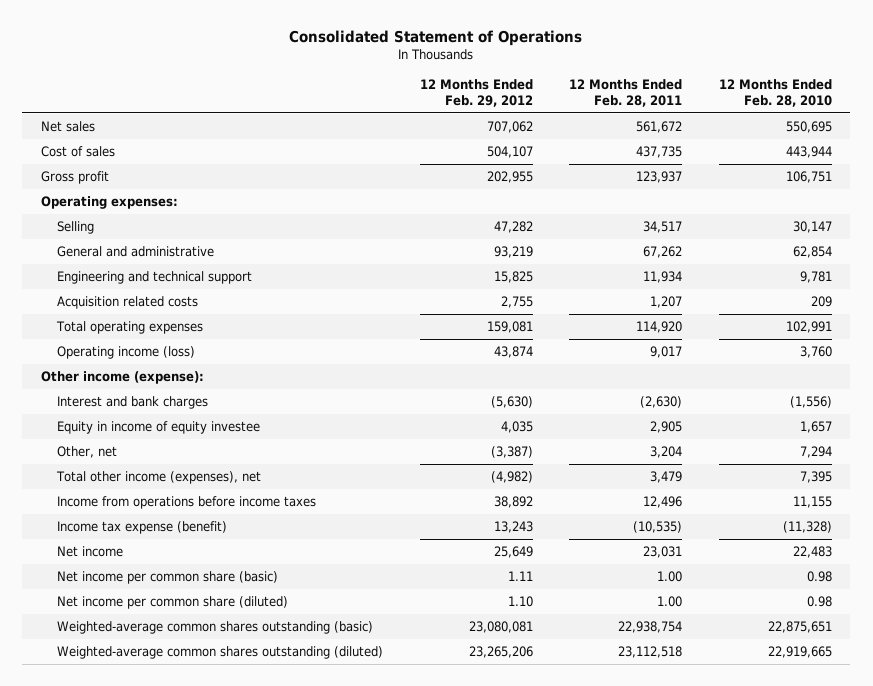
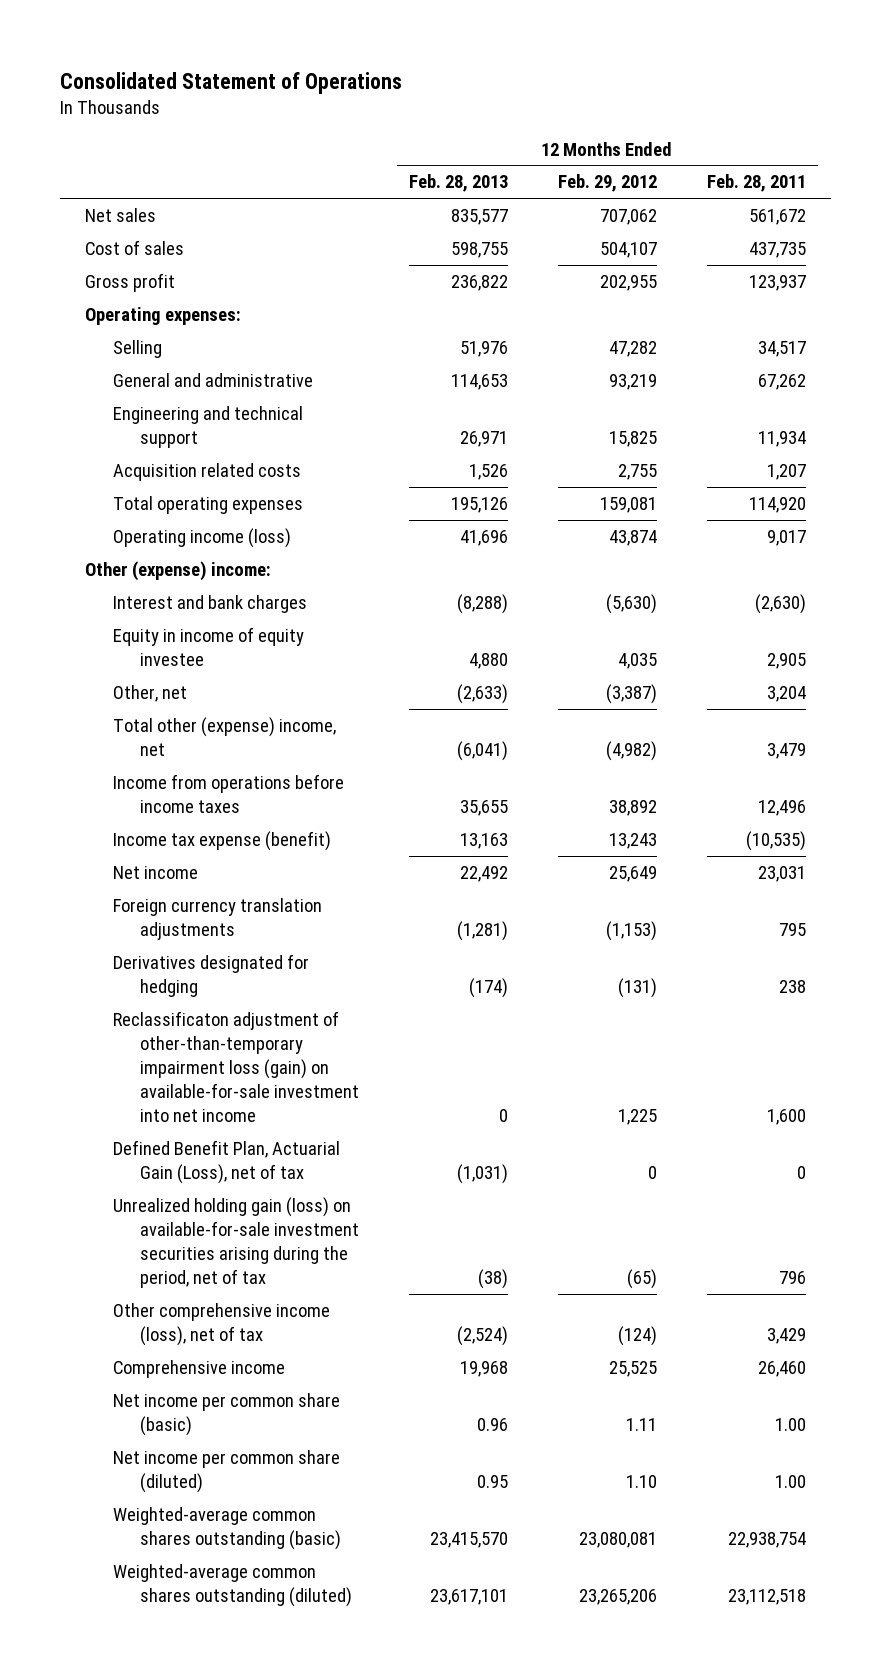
- | 12 Months Ended Feb. 29, 2012 | 12 Months Ended Feb. 28, 2011 | 12 Months Ended Feb. 28, 2010
+ | 12 Months Ended Feb. 28, 2013 | 12 Months Ended Feb. 29, 2012 | 12 Months Ended Feb. 28, 2011
- Other income (expense):
+ Other (expense) income:
- Total other income (expenses), net | (4,982) | 3,479 | 7,395
+ Total other (expense) income, net | (6,041) | (4,982) | 3,479
+ Foreign currency translation adjustments | (1,281) | (1,153) | 795
+ Derivatives designated for hedging | (174) | (131) | 238
+ Reclassificaton adjustment of other-than-temporary impairment loss (gain) on available-for-sale investment into net income | 0 | 1,225 | 1,600
+ Defined Benefit Plan, Actuarial Gain (Loss), net of tax | (1,031) | 0 | 0
+ Unrealized holding gain (loss) on available-for-sale investment securities arising during the period, net of tax | (38) | (65) | 796
+ Other comprehensive income (loss), net of tax | (2,524) | (124) | 3,429
+ Comprehensive income | 19,968 | 25,525 | 26,460

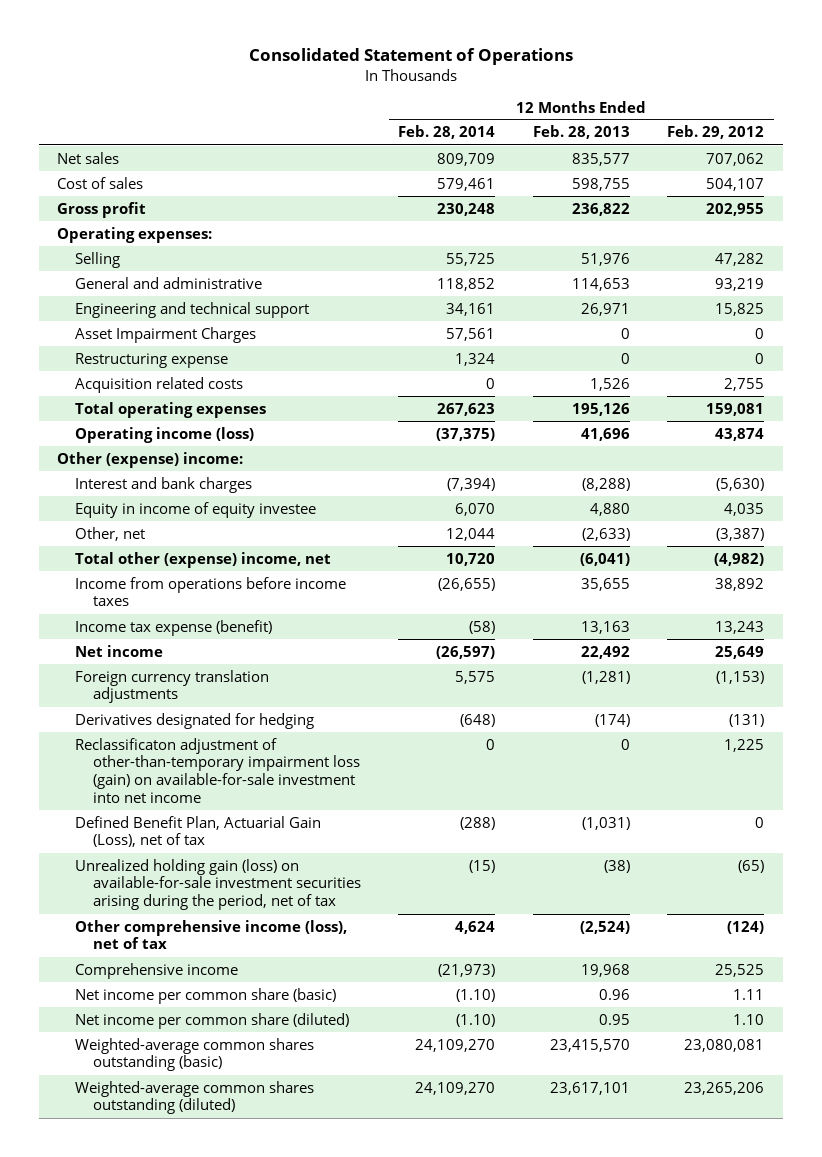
- | 12 Months Ended Feb. 28, 2013 | 12 Months Ended Feb. 29, 2012 | 12 Months Ended Feb. 28, 2011
+ | 12 Months Ended Feb. 28, 2014 | 12 Months Ended Feb. 28, 2013 | 12 Months Ended Feb. 29, 2012
+ Asset Impairment Charges | 57,561 | 0 | 0
+ Restructuring expense | 1,324 | 0 | 0

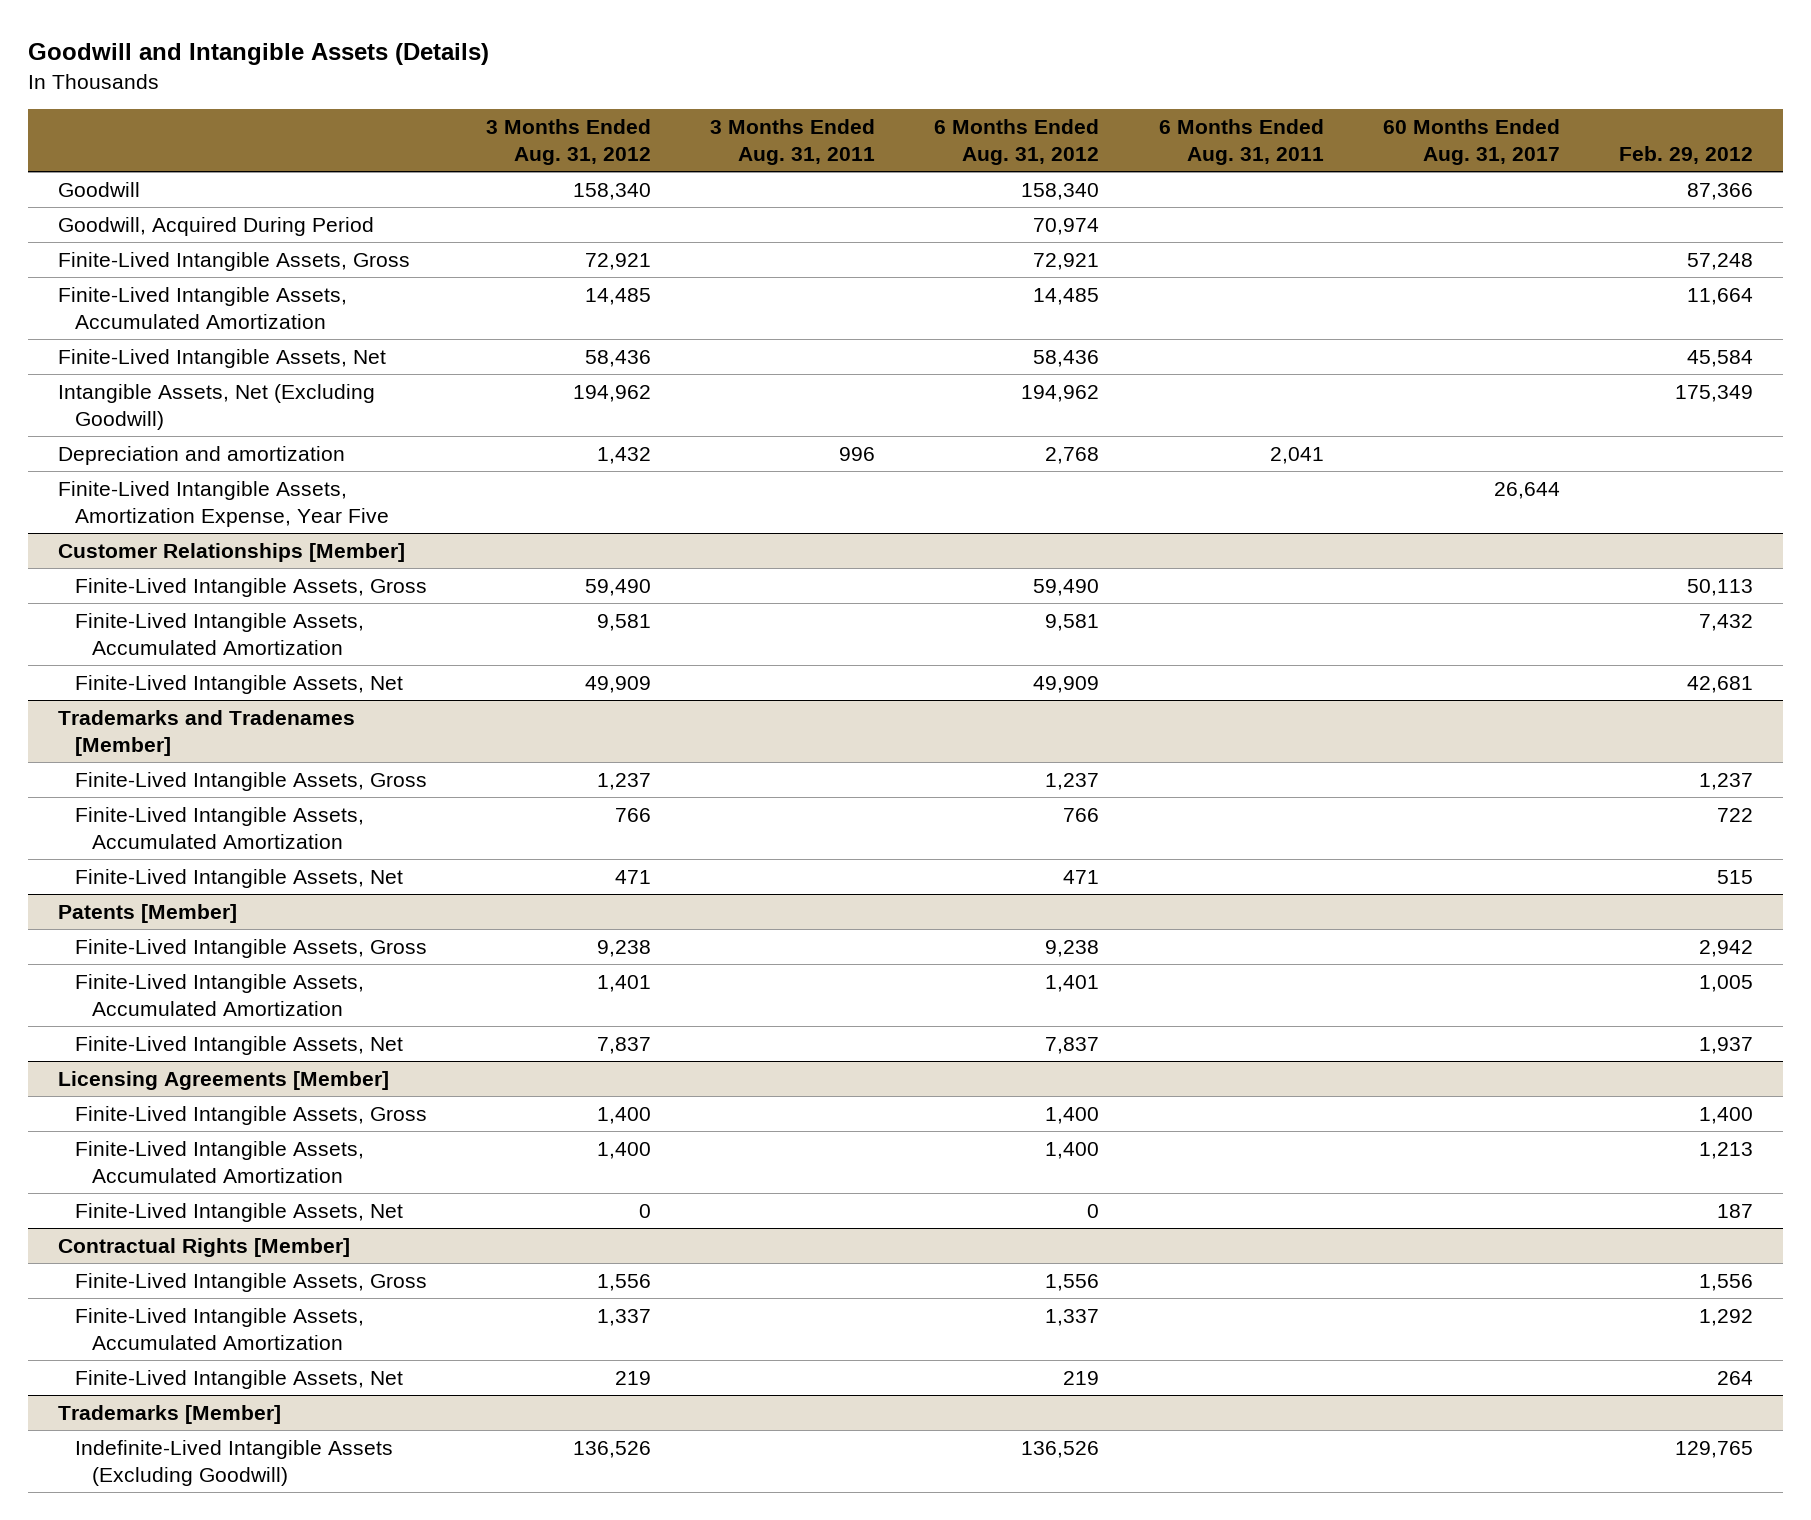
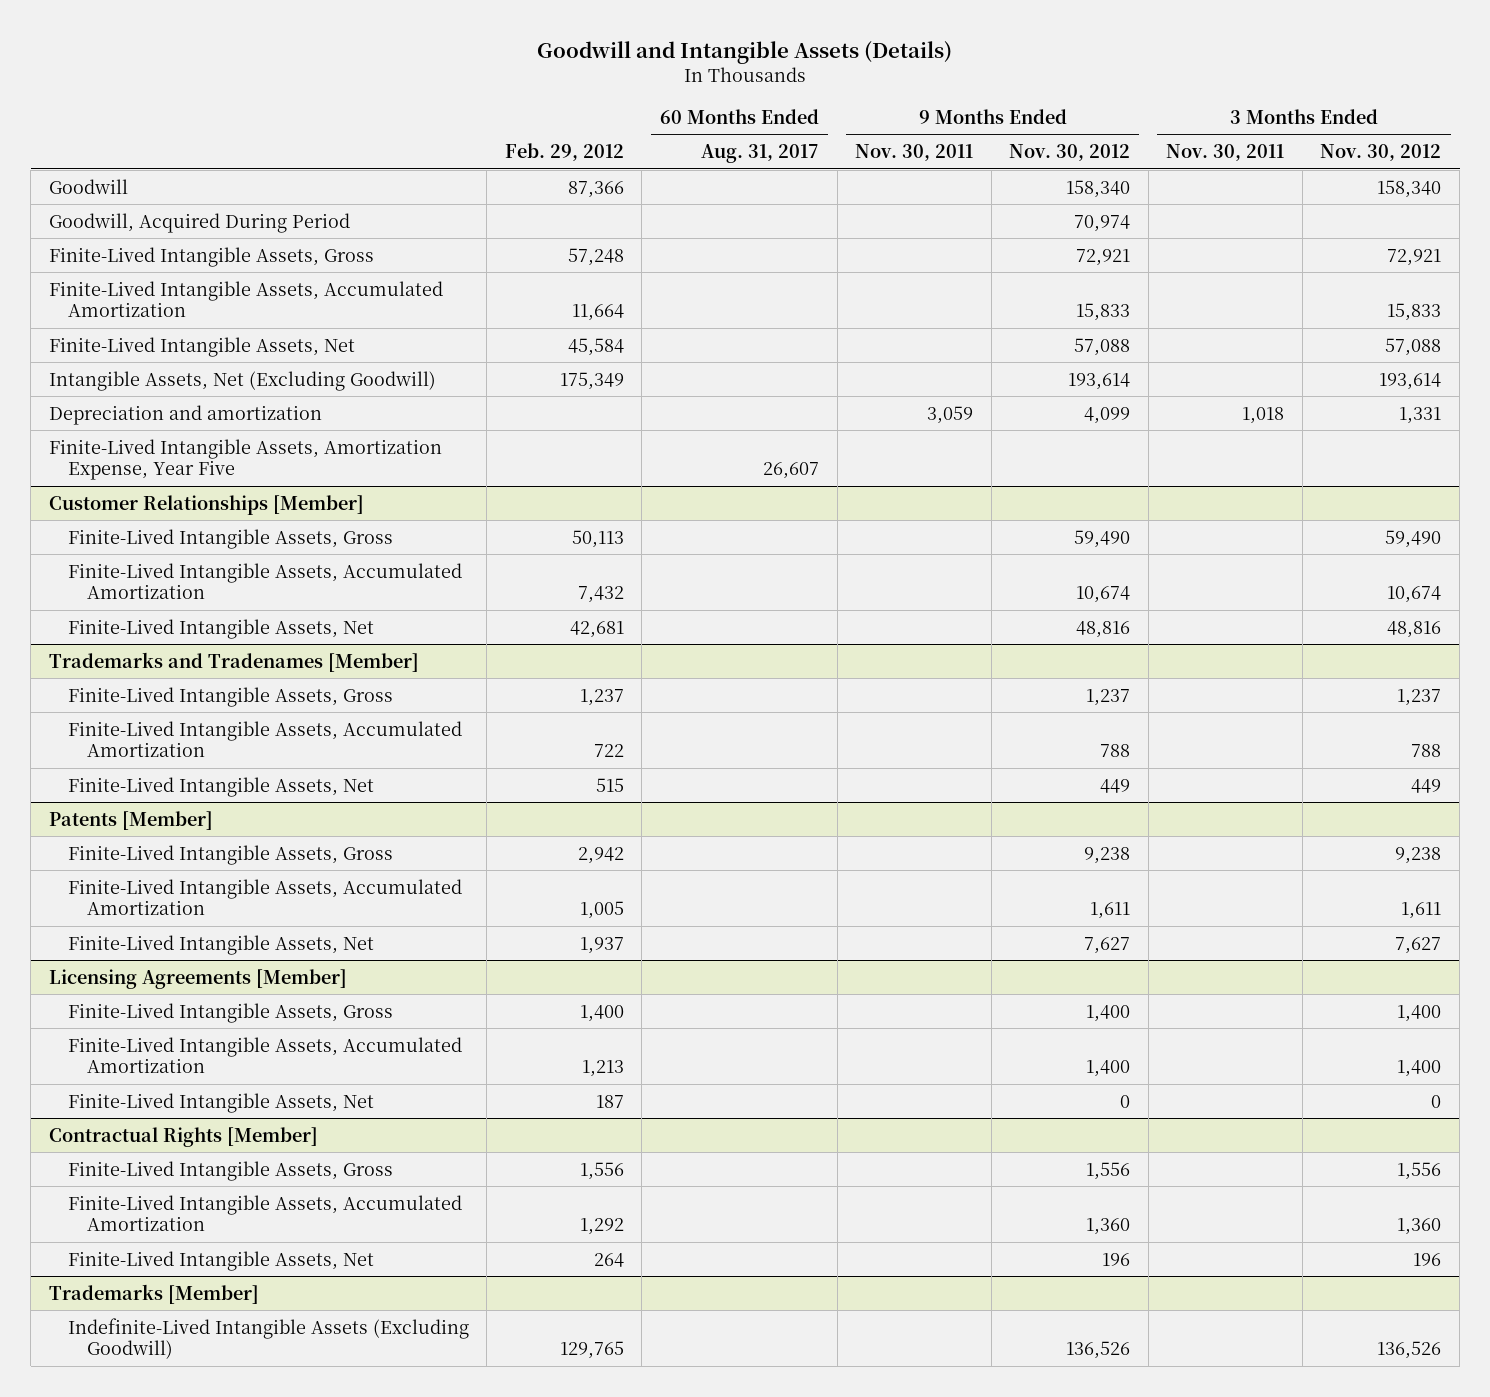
- | 3 Months Ended Aug. 31, 2012 | 3 Months Ended Aug. 31, 2011 | 6 Months Ended Aug. 31, 2012 | 6 Months Ended Aug. 31, 2011 | 60 Months Ended Aug. 31, 2017 | Feb. 29, 2012
+ | Feb. 29, 2012 | 60 Months Ended Aug. 31, 2017 | 9 Months Ended Nov. 30, 2011 | 9 Months Ended Nov. 30, 2012 | 3 Months Ended Nov. 30, 2011 | 3 Months Ended Nov. 30, 2012
- Finite-Lived Intangible Assets, Amortization Expense, Year Five | | | | | 26,644 |
+ Finite-Lived Intangible Assets, Amortization Expense, Year Five | | 26,607 | | | |

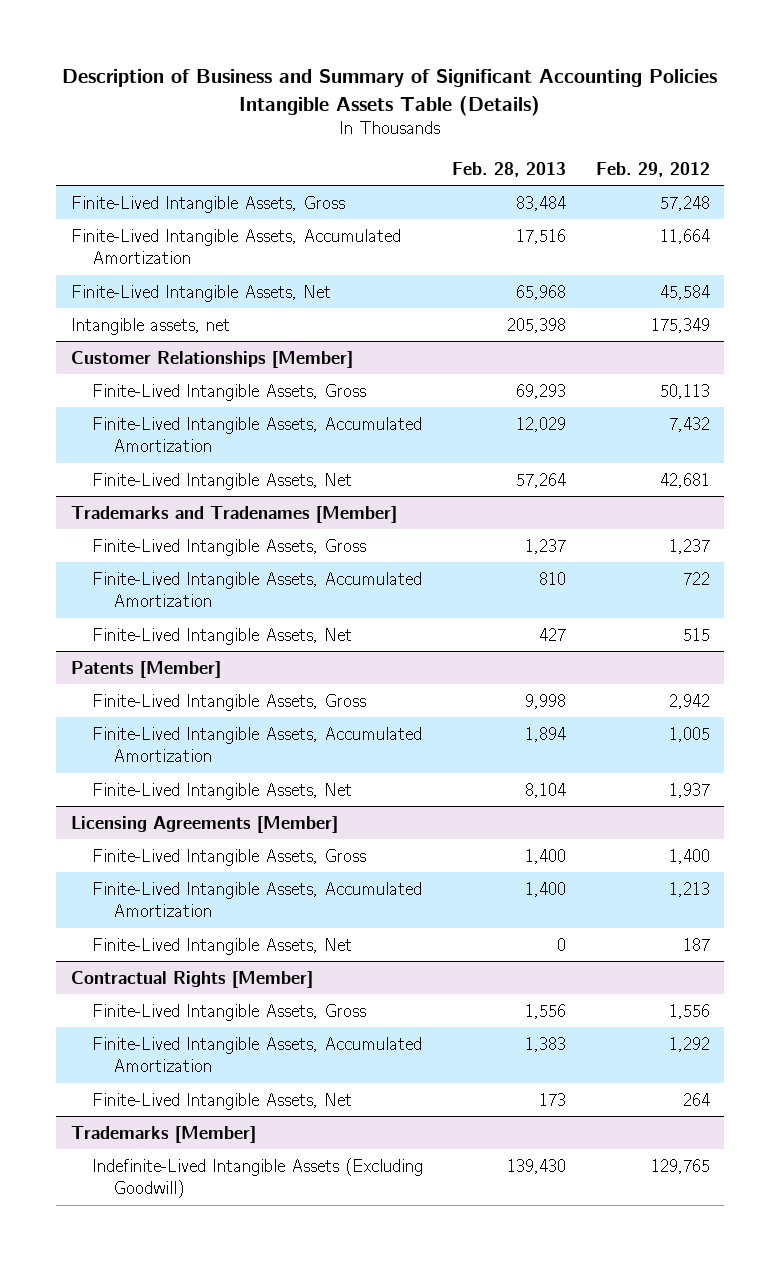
- Goodwill and Intangible Assets (Details)
+ Description of Business and Summary of Significant Accounting Policies Intangible Assets Table (Details)
- | Feb. 29, 2012 | 60 Months Ended Aug. 31, 2017 | 9 Months Ended Nov. 30, 2011 | 9 Months Ended Nov. 30, 2012 | 3 Months Ended Nov. 30, 2011 | 3 Months Ended Nov. 30, 2012
+ | Feb. 28, 2013 | Feb. 29, 2012
- Goodwill | 87,366 | | | 158,340 | | 158,340
- Goodwill, Acquired During Period | | | | 70,974 | |
- Intangible Assets, Net (Excluding Goodwill) | 175,349 | | | 193,614 | | 193,614
- Depreciation and amortization | | | 3,059 | 4,099 | 1,018 | 1,331
- Finite-Lived Intangible Assets, Amortization Expense, Year Five | | 26,607 | | | |
+ Intangible assets, net | 205,398 | 175,349

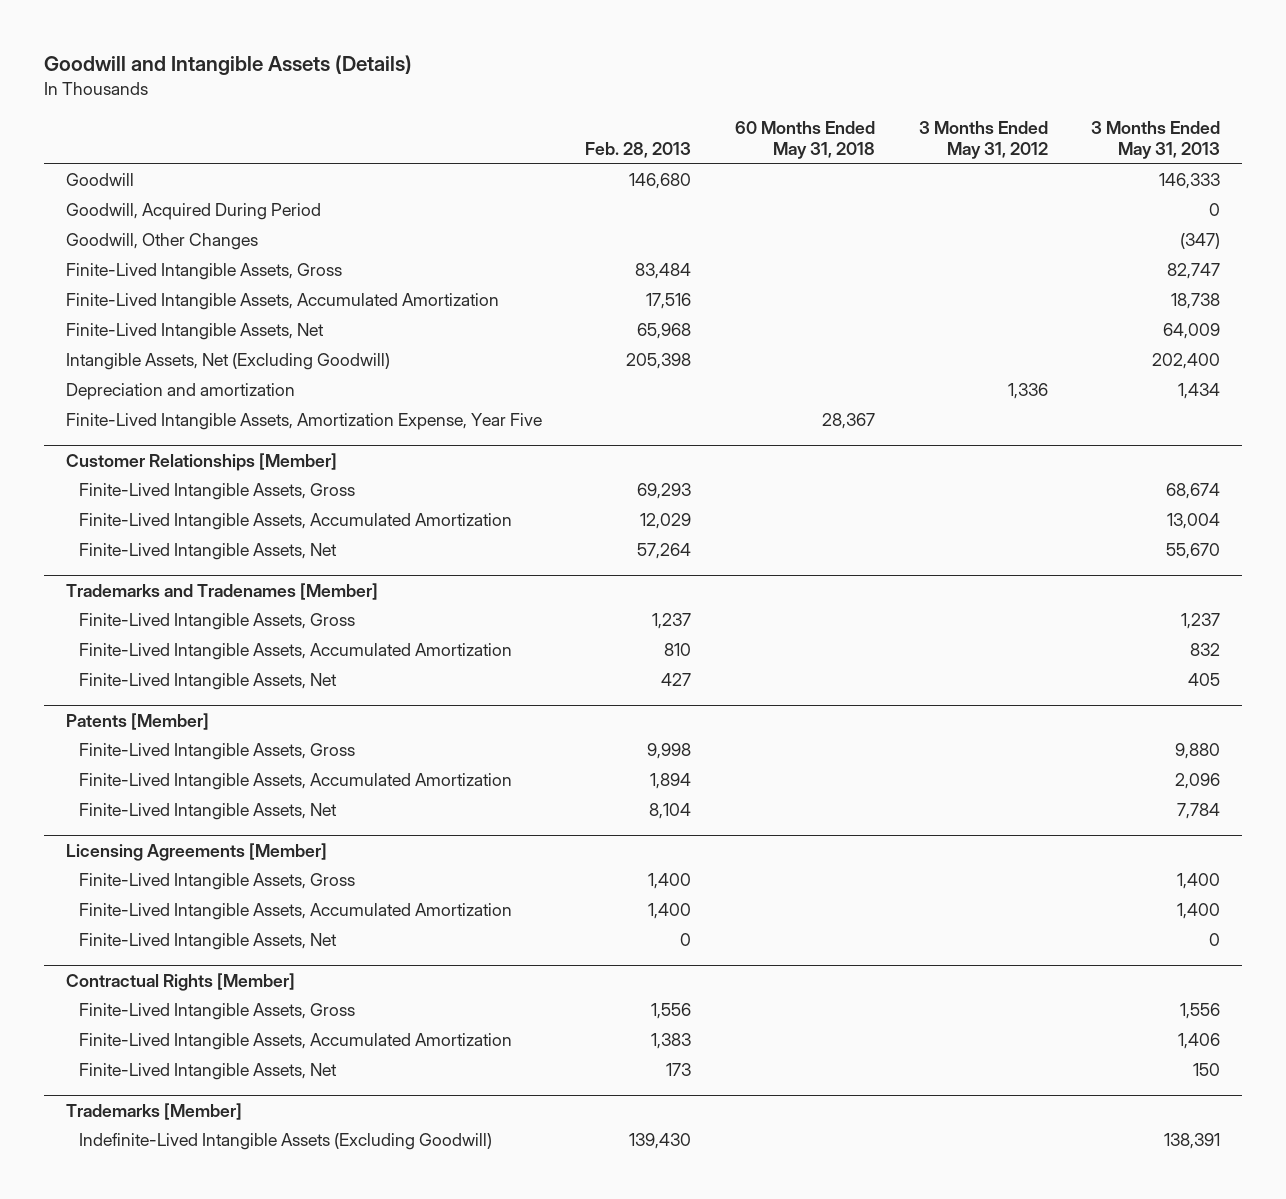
- Description of Business and Summary of Significant Accounting Policies Intangible Assets Table (Details)
+ Goodwill and Intangible Assets (Details)
- | Feb. 28, 2013 | Feb. 29, 2012
+ | Feb. 28, 2013 | 60 Months Ended May 31, 2018 | 3 Months Ended May 31, 2012 | 3 Months Ended May 31, 2013
+ Goodwill | 146,680 | | | 146,333
+ Goodwill, Acquired During Period | | | | 0
+ Goodwill, Other Changes | | | | (347)
- Intangible assets, net | 205,398 | 175,349
+ Intangible Assets, Net (Excluding Goodwill) | 205,398 | | | 202,400
+ Depreciation and amortization | | | 1,336 | 1,434
+ Finite-Lived Intangible Assets, Amortization Expense, Year Five | | 28,367 | |

